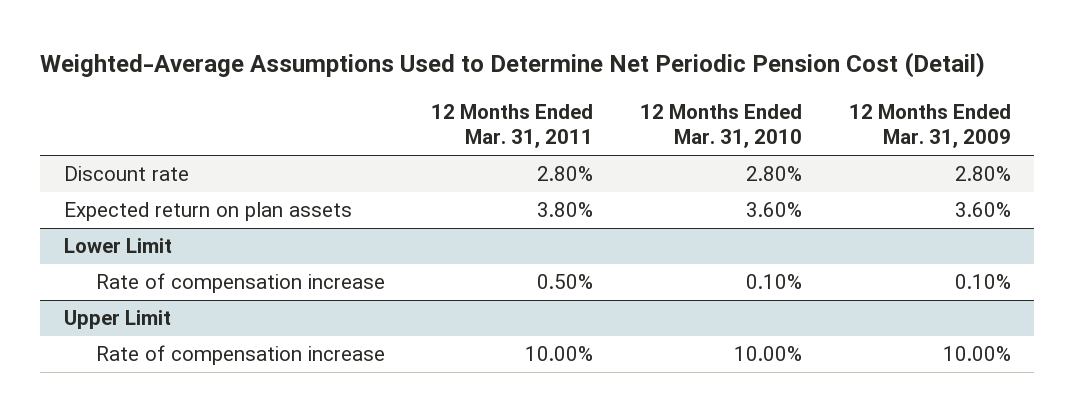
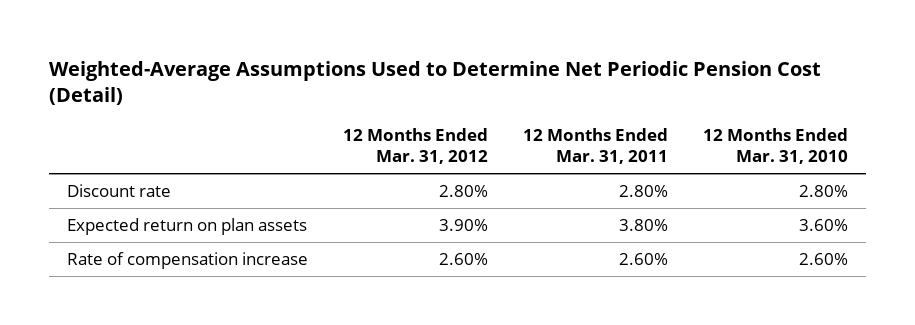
- | 12 Months Ended Mar. 31, 2011 | 12 Months Ended Mar. 31, 2010 | 12 Months Ended Mar. 31, 2009
+ | 12 Months Ended Mar. 31, 2012 | 12 Months Ended Mar. 31, 2011 | 12 Months Ended Mar. 31, 2010
- Lower Limit
- Rate of compensation increase | 0.50% | 0.10% | 0.10%
- Upper Limit
- Rate of compensation increase | 10.00% | 10.00% | 10.00%
+ Rate of compensation increase | 2.60% | 2.60% | 2.60%

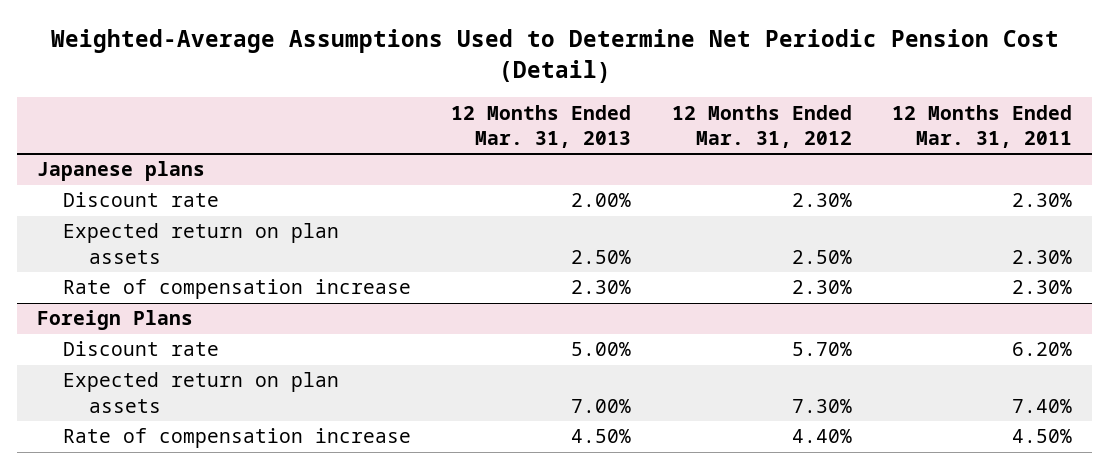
- | 12 Months Ended Mar. 31, 2012 | 12 Months Ended Mar. 31, 2011 | 12 Months Ended Mar. 31, 2010
+ | 12 Months Ended Mar. 31, 2013 | 12 Months Ended Mar. 31, 2012 | 12 Months Ended Mar. 31, 2011
- Discount rate | 2.80% | 2.80% | 2.80%
- Expected return on plan assets | 3.90% | 3.80% | 3.60%
- Rate of compensation increase | 2.60% | 2.60% | 2.60%
+ Japanese plans
+ Discount rate | 2.00% | 2.30% | 2.30%
+ Expected return on plan assets | 2.50% | 2.50% | 2.30%
+ Rate of compensation increase | 2.30% | 2.30% | 2.30%
+ Foreign Plans
+ Discount rate | 5.00% | 5.70% | 6.20%
+ Expected return on plan assets | 7.00% | 7.30% | 7.40%
+ Rate of compensation increase | 4.50% | 4.40% | 4.50%

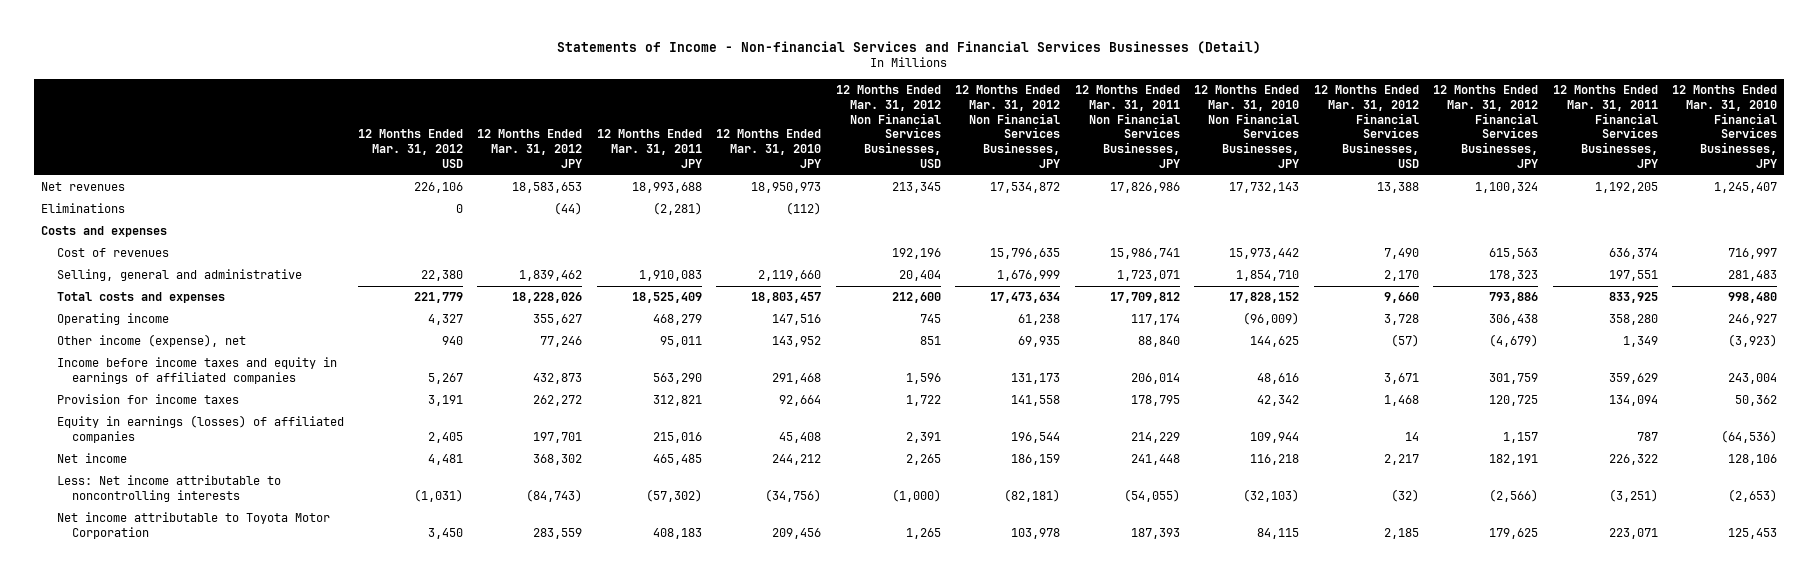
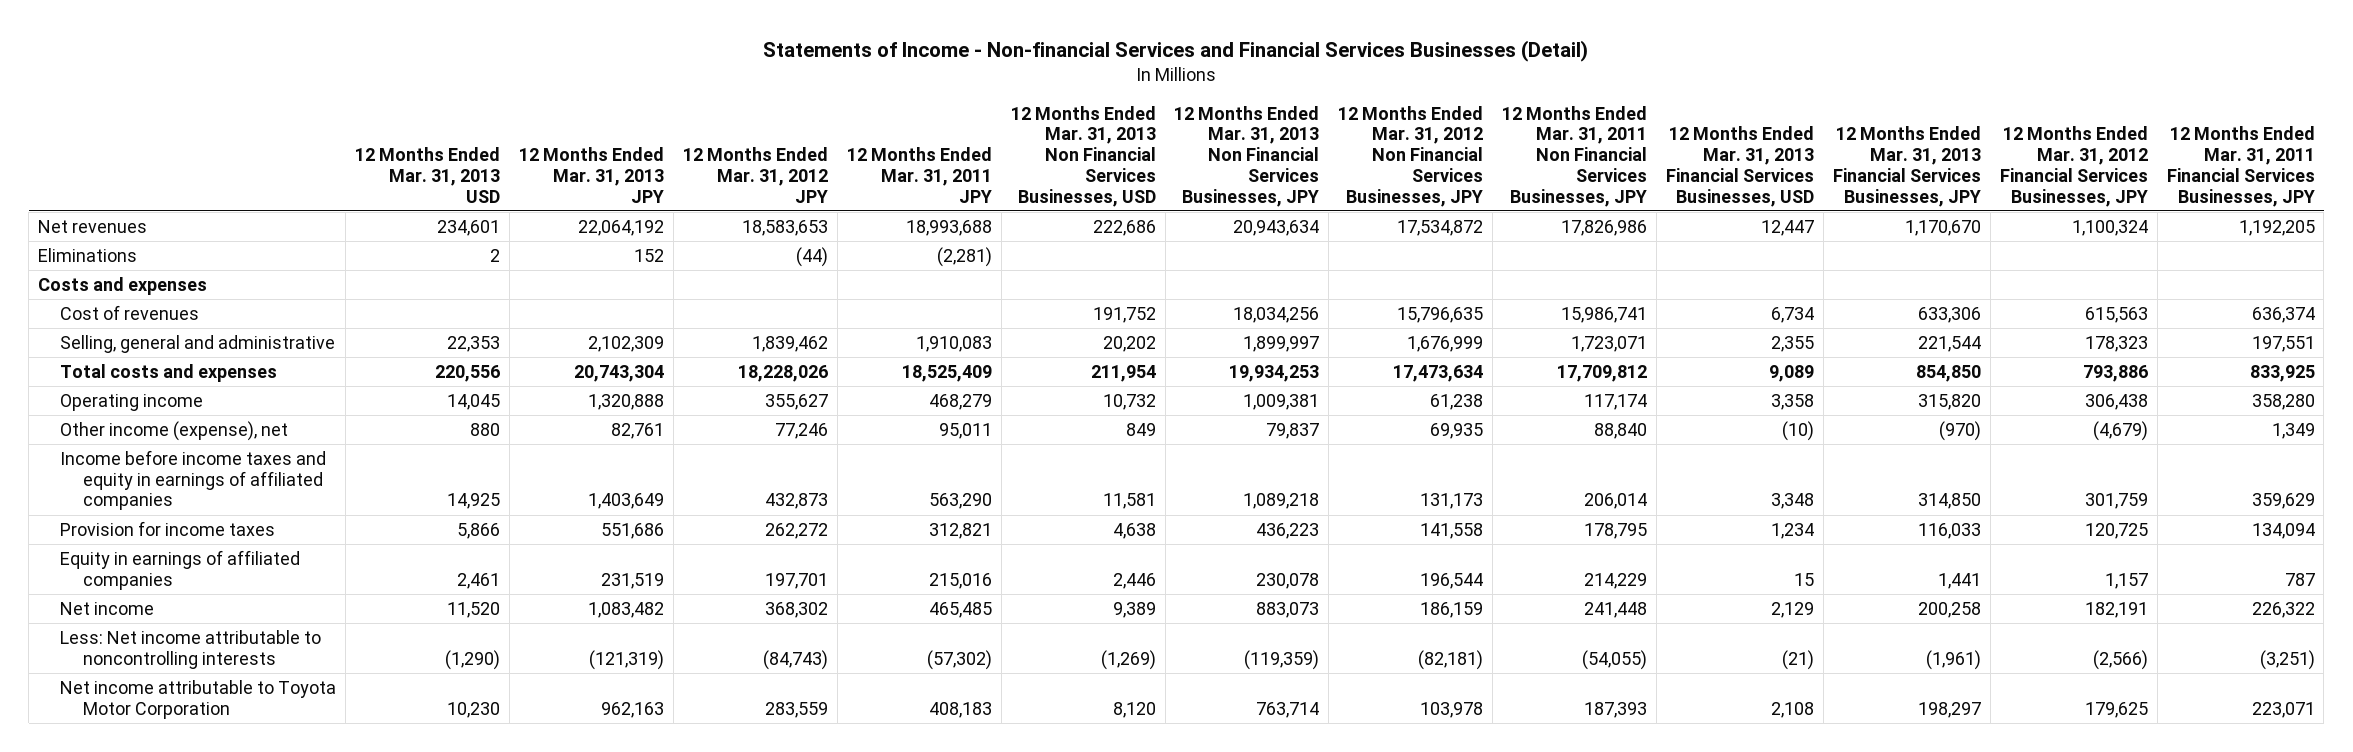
- | 12 Months Ended Mar. 31, 2012 USD | 12 Months Ended Mar. 31, 2012 JPY | 12 Months Ended Mar. 31, 2011 JPY | 12 Months Ended Mar. 31, 2010 JPY | 12 Months Ended Mar. 31, 2012 Non Financial Services Businesses, USD | 12 Months Ended Mar. 31, 2012 Non Financial Services Businesses, JPY | 12 Months Ended Mar. 31, 2011 Non Financial Services Businesses, JPY | 12 Months Ended Mar. 31, 2010 Non Financial Services Businesses, JPY | 12 Months Ended Mar. 31, 2012 Financial Services Businesses, USD | 12 Months Ended Mar. 31, 2012 Financial Services Businesses, JPY | 12 Months Ended Mar. 31, 2011 Financial Services Businesses, JPY | 12 Months Ended Mar. 31, 2010 Financial Services Businesses, JPY
+ | 12 Months Ended Mar. 31, 2013 USD | 12 Months Ended Mar. 31, 2013 JPY | 12 Months Ended Mar. 31, 2012 JPY | 12 Months Ended Mar. 31, 2011 JPY | 12 Months Ended Mar. 31, 2013 Non Financial Services Businesses, USD | 12 Months Ended Mar. 31, 2013 Non Financial Services Businesses, JPY | 12 Months Ended Mar. 31, 2012 Non Financial Services Businesses, JPY | 12 Months Ended Mar. 31, 2011 Non Financial Services Businesses, JPY | 12 Months Ended Mar. 31, 2013 Financial Services Businesses, USD | 12 Months Ended Mar. 31, 2013 Financial Services Businesses, JPY | 12 Months Ended Mar. 31, 2012 Financial Services Businesses, JPY | 12 Months Ended Mar. 31, 2011 Financial Services Businesses, JPY
- Equity in earnings (losses) of affiliated companies | 2,405 | 197,701 | 215,016 | 45,408 | 2,391 | 196,544 | 214,229 | 109,944 | 14 | 1,157 | 787 | (64,536)
+ Equity in earnings of affiliated companies | 2,461 | 231,519 | 197,701 | 215,016 | 2,446 | 230,078 | 196,544 | 214,229 | 15 | 1,441 | 1,157 | 787

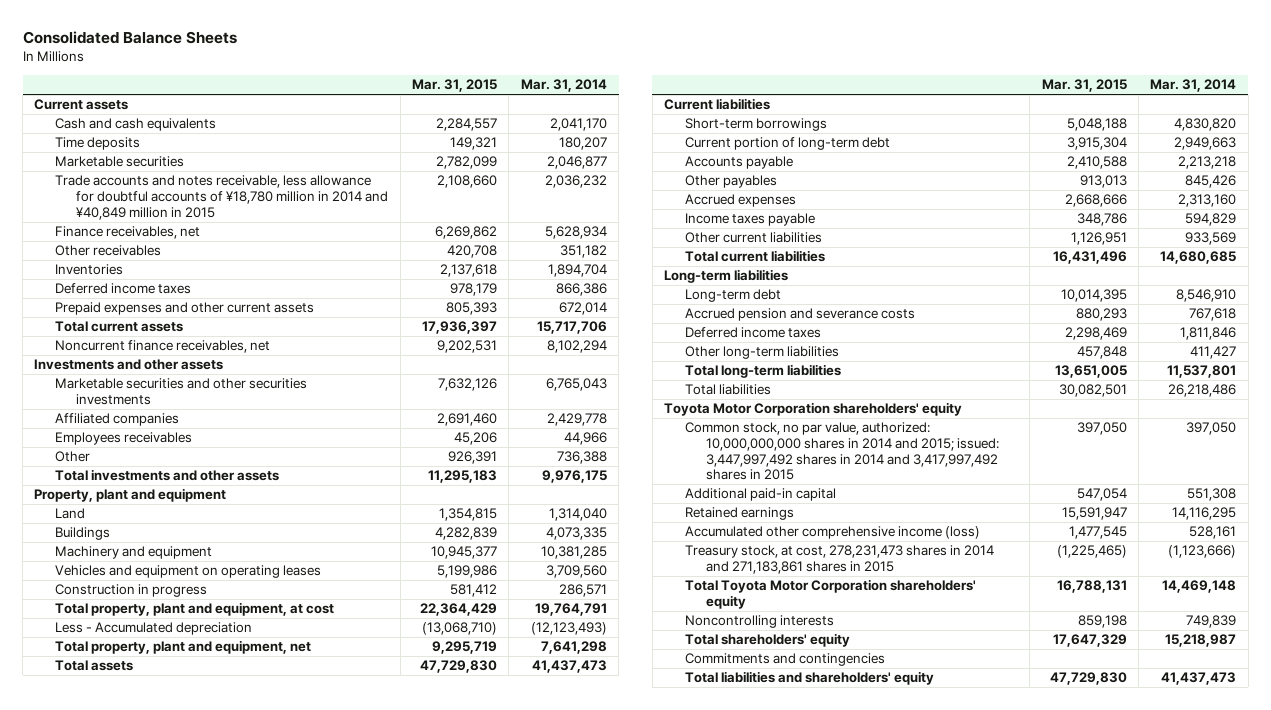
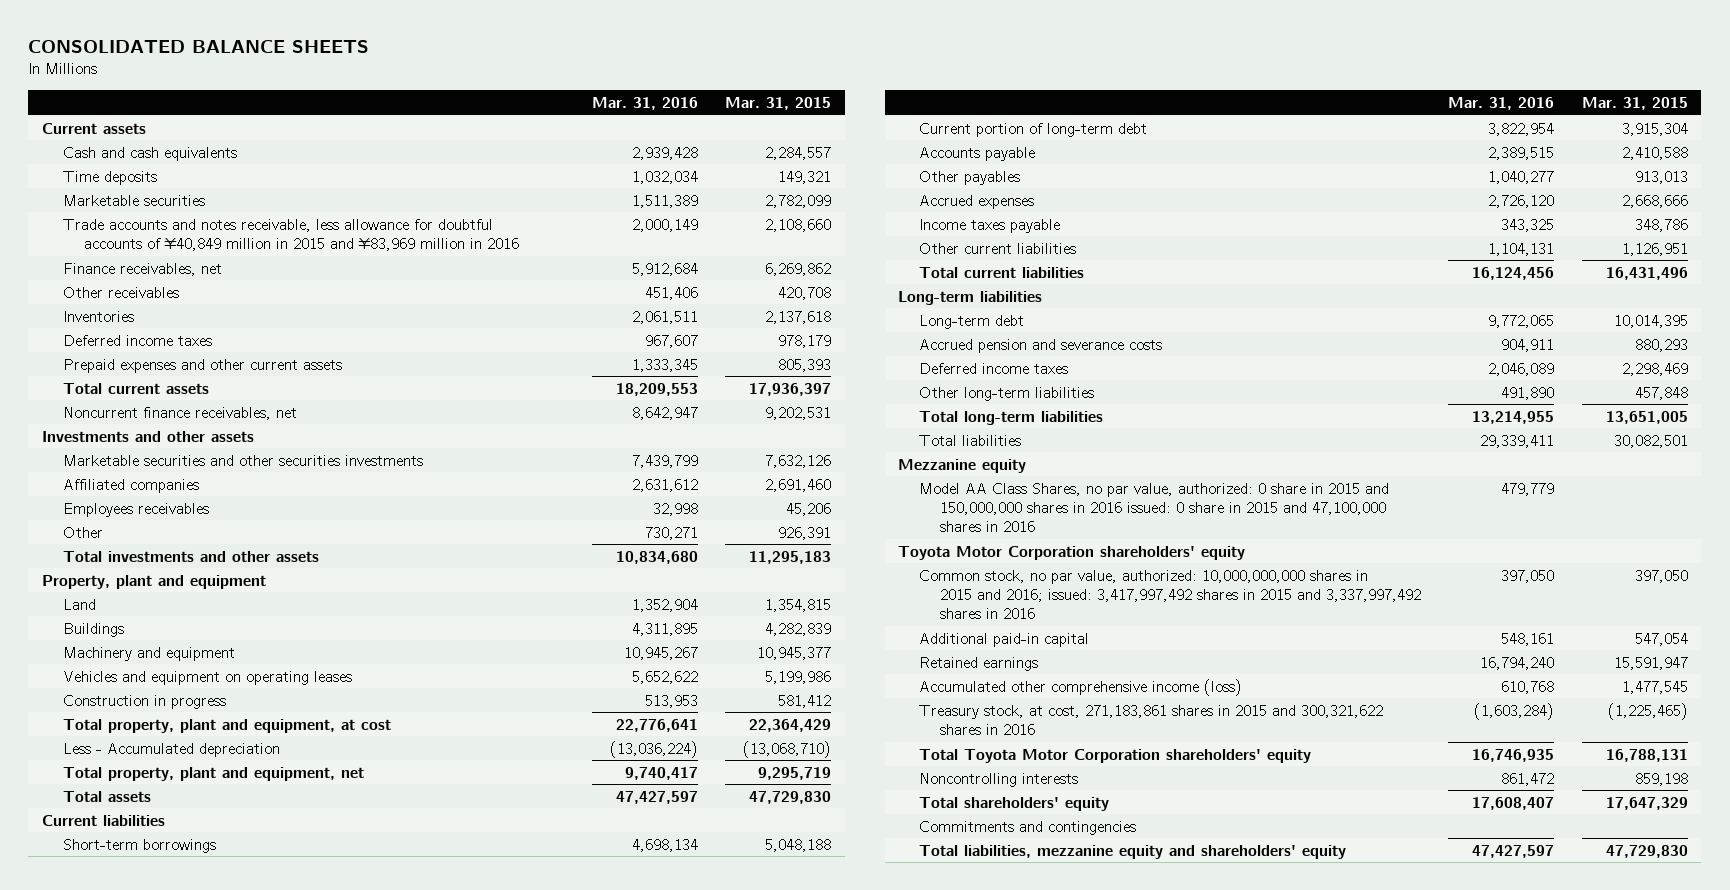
- Consolidated Balance Sheets
+ CONSOLIDATED BALANCE SHEETS
- | Mar. 31, 2015 | Mar. 31, 2014
+ | Mar. 31, 2016 | Mar. 31, 2015
- Trade accounts and notes receivable, less allowance for doubtful accounts of ¥18,780 million in 2014 and ¥40,849 million in 2015 | 2,108,660 | 2,036,232
+ Trade accounts and notes receivable, less allowance for doubtful accounts of ¥40,849 million in 2015 and ¥83,969 million in 2016 | 2,000,149 | 2,108,660
+ Mezzanine equity
+ Model AA Class Shares, no par value, authorized: 0 share in 2015 and 150,000,000 shares in 2016 issued: 0 share in 2015 and 47,100,000 shares in 2016 | 479,779 |
- Common stock, no par value, authorized: 10,000,000,000 shares in 2014 and 2015; issued: 3,447,997,492 shares in 2014 and 3,417,997,492 shares in 2015 | 397,050 | 397,050
+ Common stock, no par value, authorized: 10,000,000,000 shares in 2015 and 2016; issued: 3,417,997,492 shares in 2015 and 3,337,997,492 shares in 2016 | 397,050 | 397,050
- Treasury stock, at cost, 278,231,473 shares in 2014 and 271,183,861 shares in 2015 | (1,225,465) | (1,123,666)
+ Treasury stock, at cost, 271,183,861 shares in 2015 and 300,321,622 shares in 2016 | (1,603,284) | (1,225,465)
- Total liabilities and shareholders' equity | 47,729,830 | 41,437,473
+ Total liabilities, mezzanine equity and shareholders' equity | 47,427,597 | 47,729,830

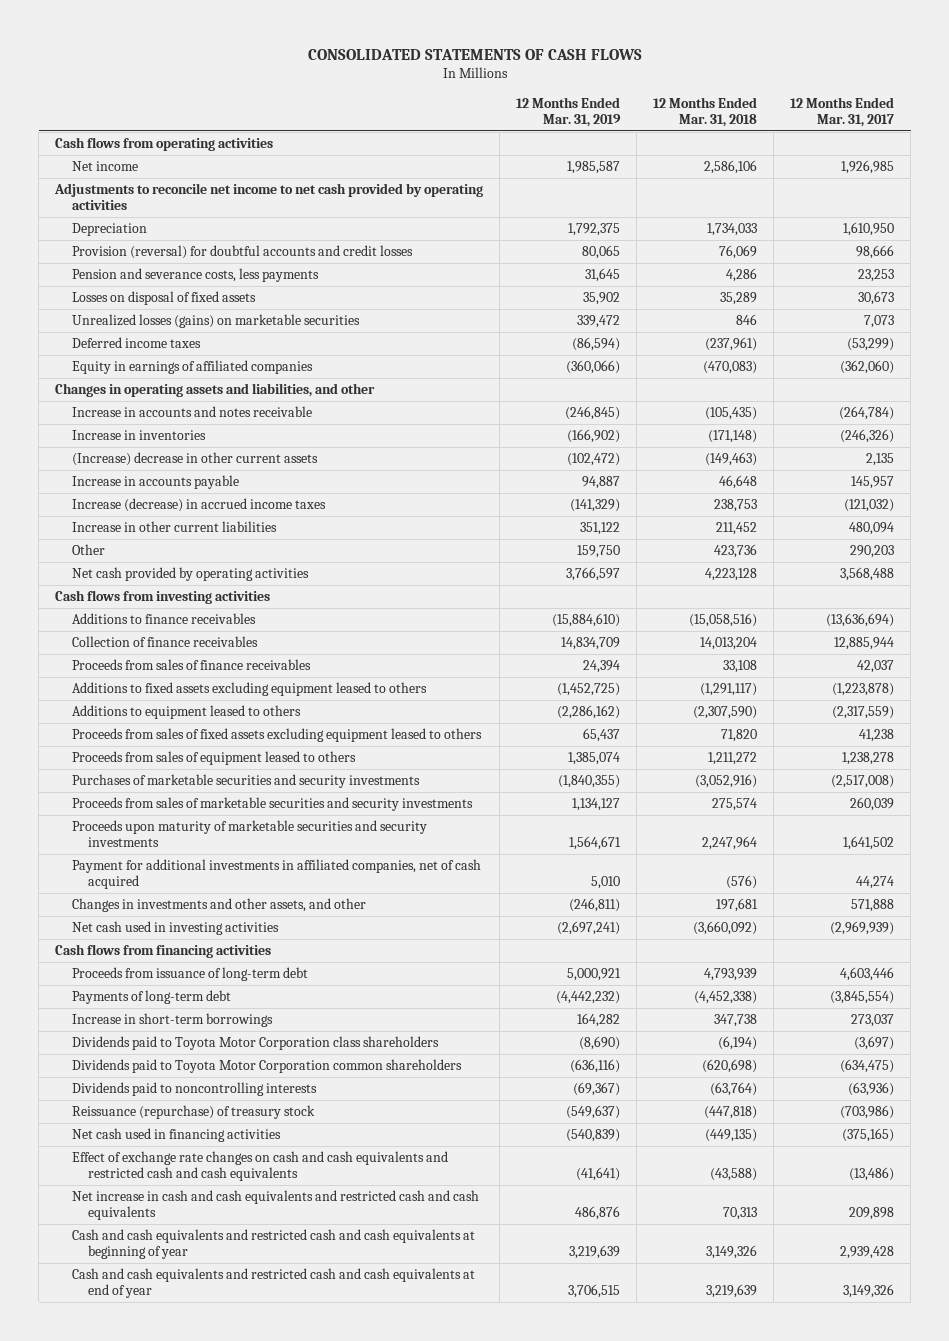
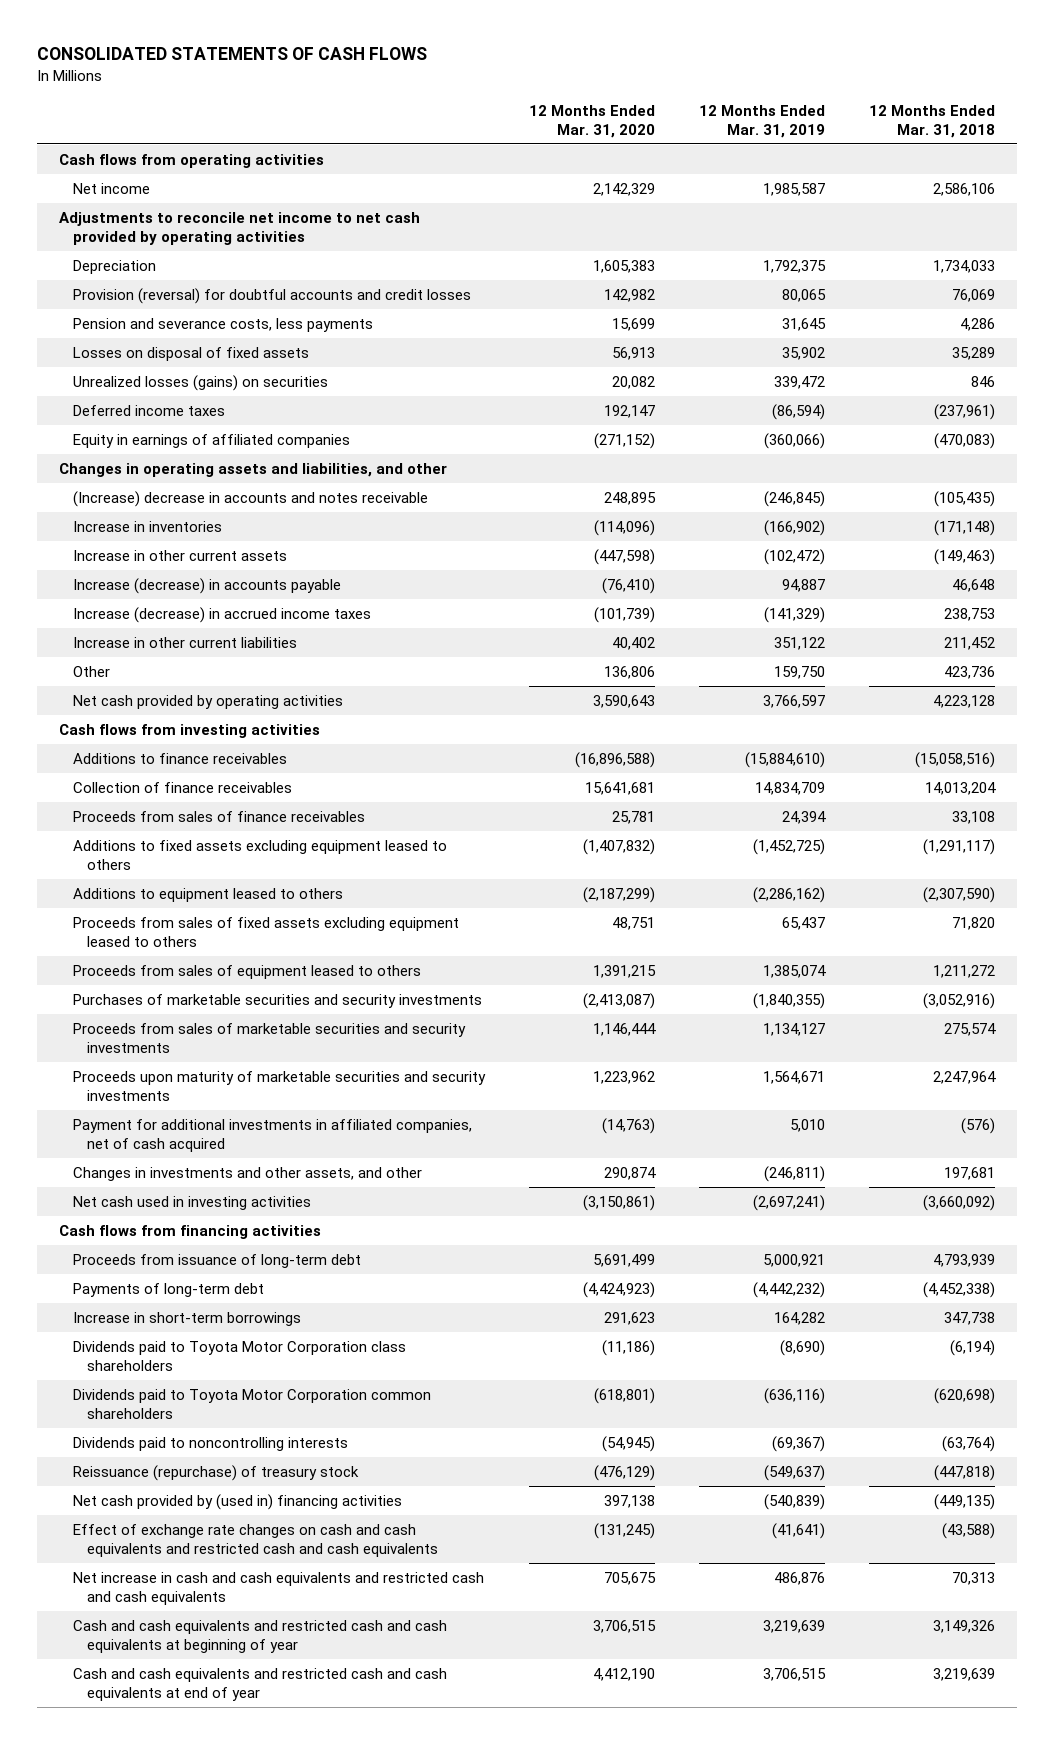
- | 12 Months Ended Mar. 31, 2019 | 12 Months Ended Mar. 31, 2018 | 12 Months Ended Mar. 31, 2017
+ | 12 Months Ended Mar. 31, 2020 | 12 Months Ended Mar. 31, 2019 | 12 Months Ended Mar. 31, 2018
- Unrealized losses (gains) on marketable securities | 339,472 | 846 | 7,073
+ Unrealized losses (gains) on securities | 20,082 | 339,472 | 846
- Increase in accounts and notes receivable | (246,845) | (105,435) | (264,784)
+ (Increase) decrease in accounts and notes receivable | 248,895 | (246,845) | (105,435)
- (Increase) decrease in other current assets | (102,472) | (149,463) | 2,135
- Increase in accounts payable | 94,887 | 46,648 | 145,957
+ Increase in other current assets | (447,598) | (102,472) | (149,463)
+ Increase (decrease) in accounts payable | (76,410) | 94,887 | 46,648
- Net cash used in financing activities | (540,839) | (449,135) | (375,165)
+ Net cash provided by (used in) financing activities | 397,138 | (540,839) | (449,135)

